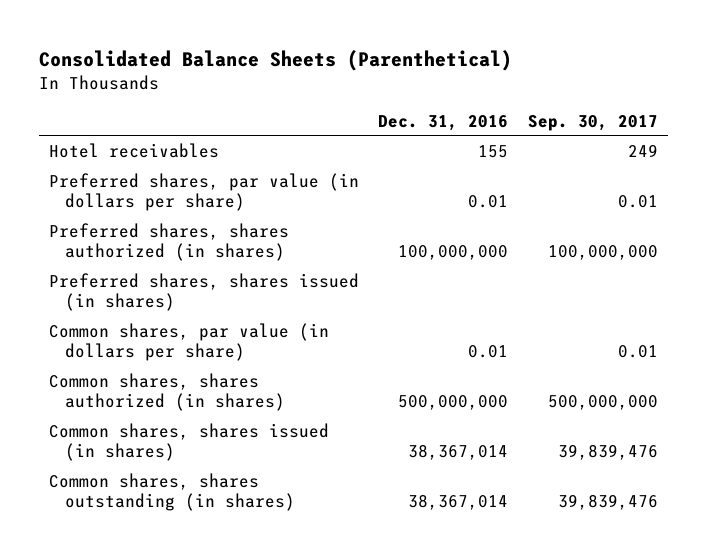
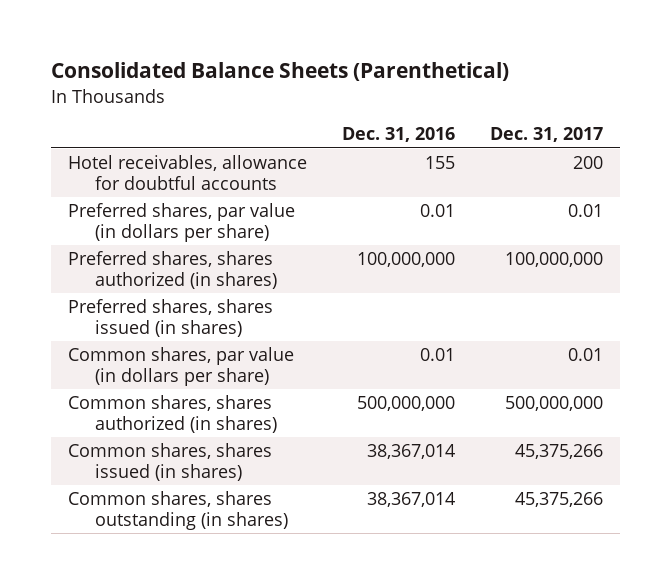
- | Dec. 31, 2016 | Sep. 30, 2017
+ | Dec. 31, 2016 | Dec. 31, 2017
- Hotel receivables | 155 | 249
+ Hotel receivables, allowance for doubtful accounts | 155 | 200

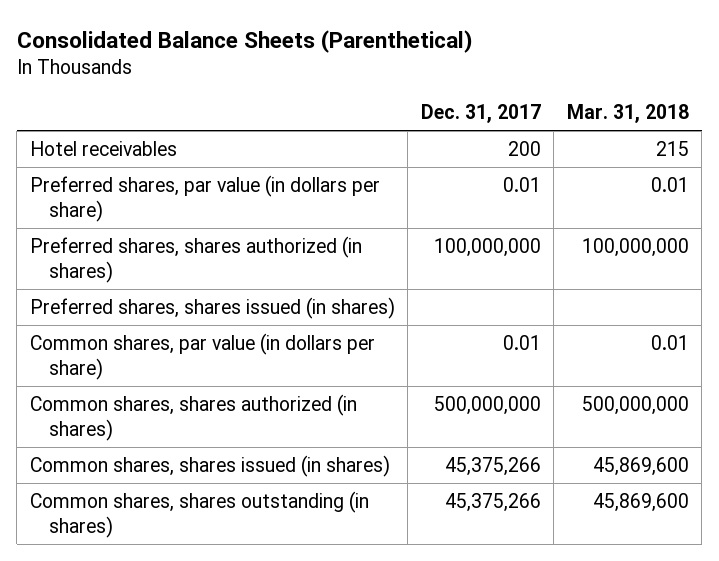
- | Dec. 31, 2016 | Dec. 31, 2017
+ | Dec. 31, 2017 | Mar. 31, 2018
- Hotel receivables, allowance for doubtful accounts | 155 | 200
+ Hotel receivables | 200 | 215

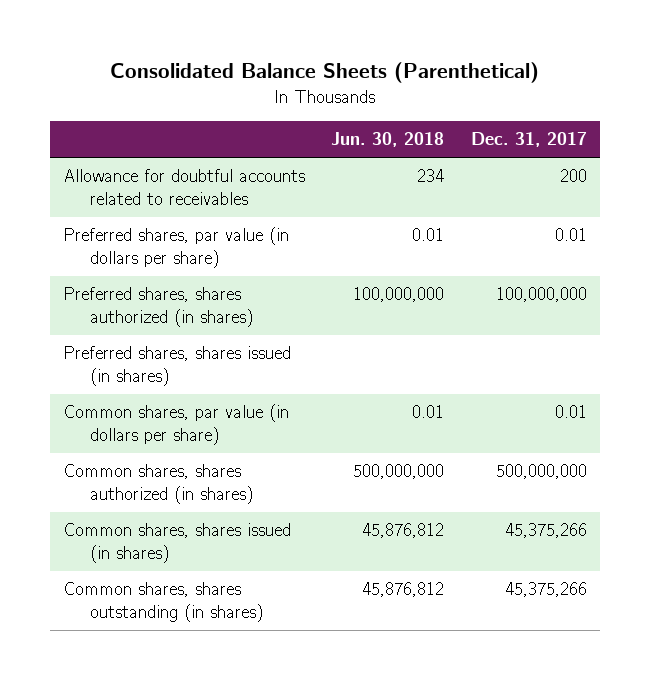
- | Dec. 31, 2017 | Mar. 31, 2018
+ | Jun. 30, 2018 | Dec. 31, 2017
- Hotel receivables | 200 | 215
+ Allowance for doubtful accounts related to receivables | 234 | 200

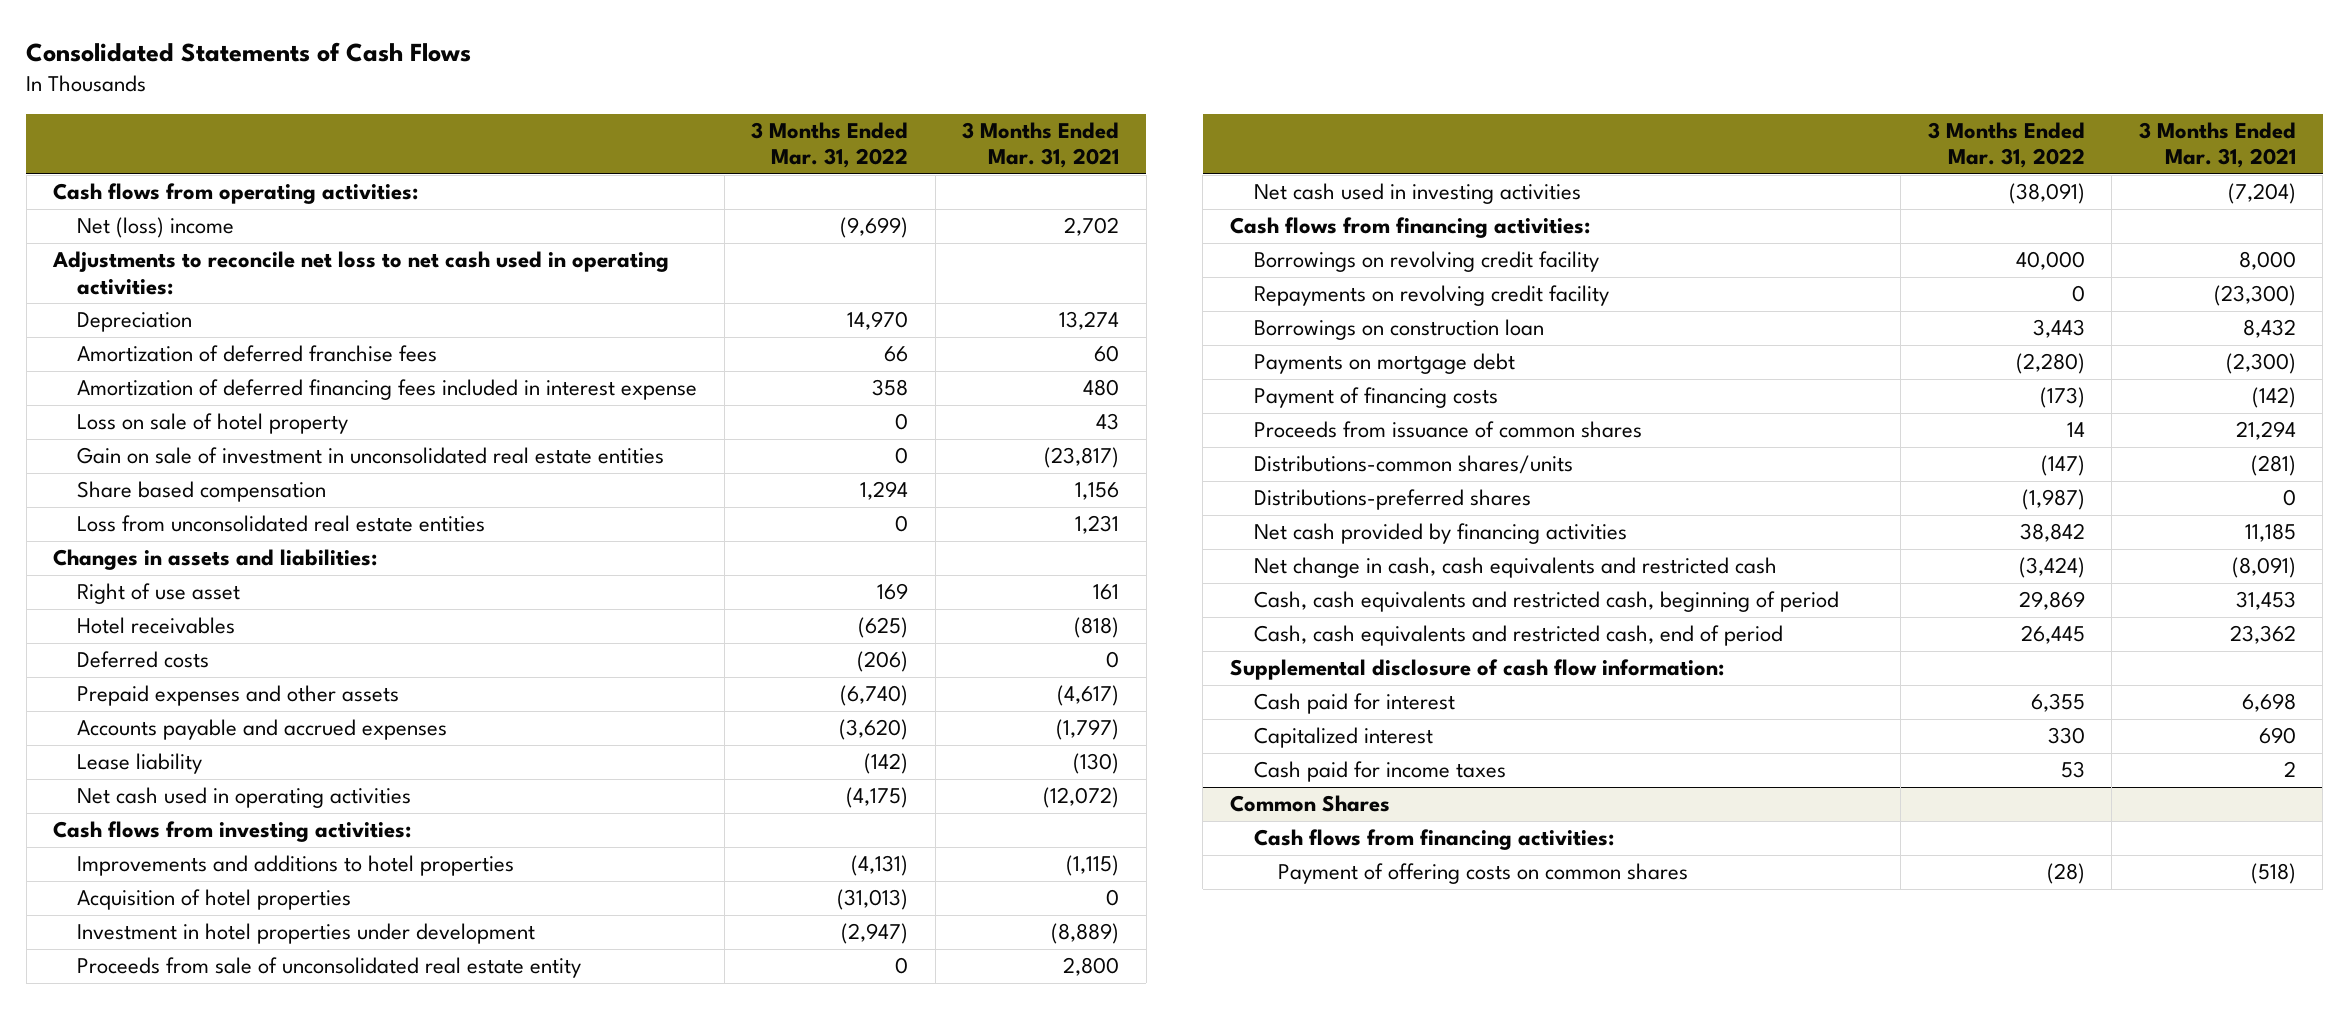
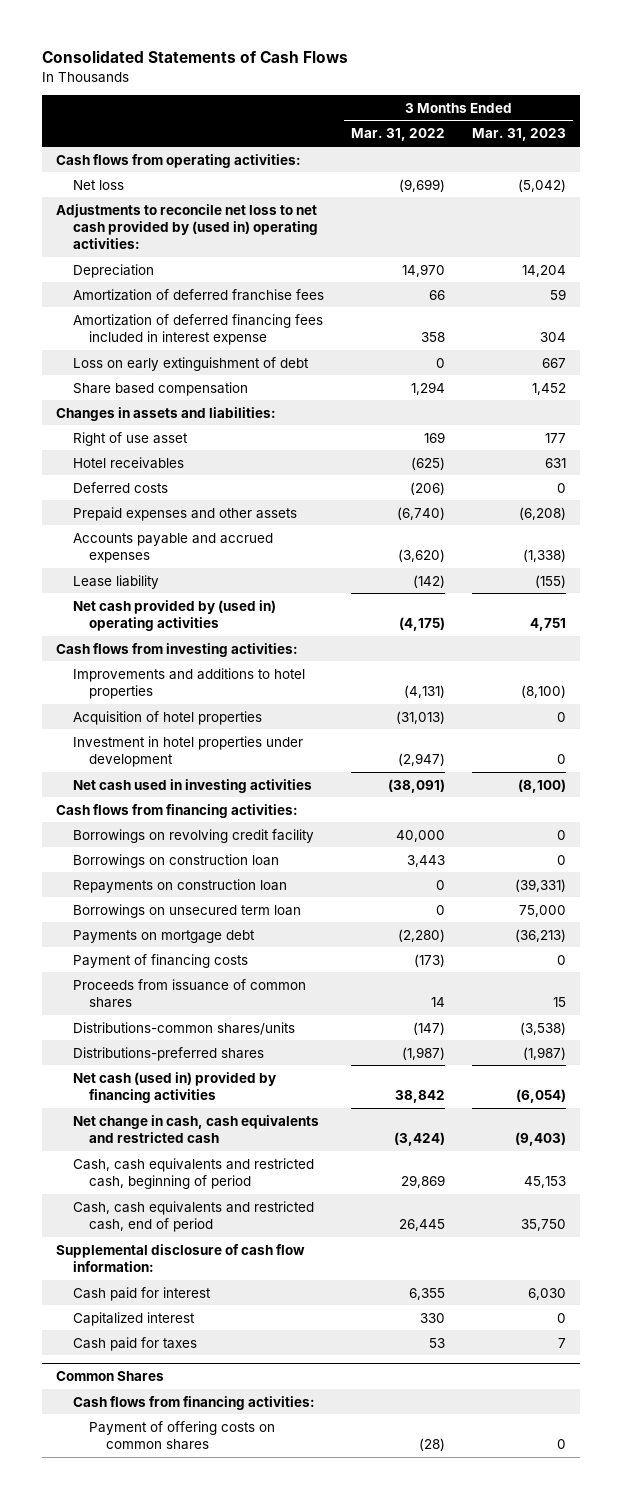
- | 3 Months Ended Mar. 31, 2022 | 3 Months Ended Mar. 31, 2021
+ | 3 Months Ended Mar. 31, 2022 | 3 Months Ended Mar. 31, 2023
- Net (loss) income | (9,699) | 2,702
- Adjustments to reconcile net loss to net cash used in operating activities:
+ Net loss | (9,699) | (5,042)
+ Adjustments to reconcile net loss to net cash provided by (used in) operating activities:
- Loss on sale of hotel property | 0 | 43
- Gain on sale of investment in unconsolidated real estate entities | 0 | (23,817)
+ Loss on early extinguishment of debt | 0 | 667
- Loss from unconsolidated real estate entities | 0 | 1,231
- Net cash used in operating activities | (4,175) | (12,072)
+ Net cash provided by (used in) operating activities | (4,175) | 4,751
- Proceeds from sale of unconsolidated real estate entity | 0 | 2,800
- Repayments on revolving credit facility | 0 | (23,300)
+ Repayments on construction loan | 0 | (39,331)
+ Borrowings on unsecured term loan | 0 | 75,000
- Net cash provided by financing activities | 38,842 | 11,185
+ Net cash (used in) provided by financing activities | 38,842 | (6,054)
- Cash paid for income taxes | 53 | 2
+ Cash paid for taxes | 53 | 7

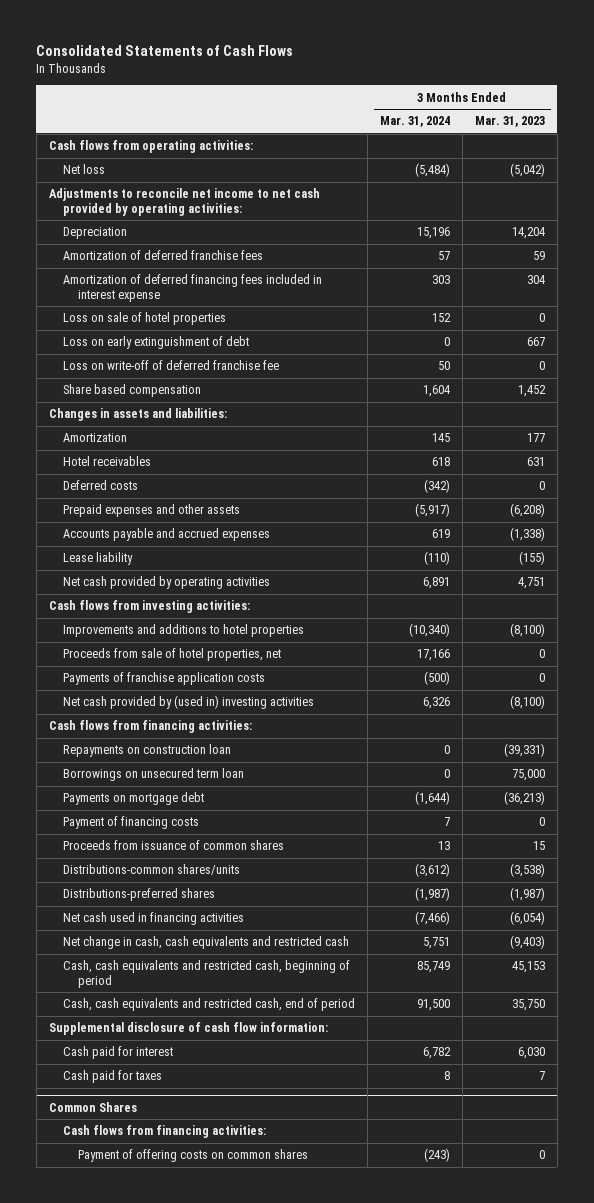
- | 3 Months Ended Mar. 31, 2022 | 3 Months Ended Mar. 31, 2023
+ | 3 Months Ended Mar. 31, 2024 | 3 Months Ended Mar. 31, 2023
- Adjustments to reconcile net loss to net cash provided by (used in) operating activities:
+ Adjustments to reconcile net income to net cash provided by operating activities:
+ Loss on sale of hotel properties | 152 | 0
+ Loss on write-off of deferred franchise fee | 50 | 0
- Right of use asset | 169 | 177
+ Amortization | 145 | 177
- Net cash provided by (used in) operating activities | (4,175) | 4,751
+ Net cash provided by operating activities | 6,891 | 4,751
- Acquisition of hotel properties | (31,013) | 0
- Investment in hotel properties under development | (2,947) | 0
- Net cash used in investing activities | (38,091) | (8,100)
+ Proceeds from sale of hotel properties, net | 17,166 | 0
+ Payments of franchise application costs | (500) | 0
+ Net cash provided by (used in) investing activities | 6,326 | (8,100)
- Borrowings on revolving credit facility | 40,000 | 0
- Borrowings on construction loan | 3,443 | 0
- Net cash (used in) provided by financing activities | 38,842 | (6,054)
+ Net cash used in financing activities | (7,466) | (6,054)
- Capitalized interest | 330 | 0

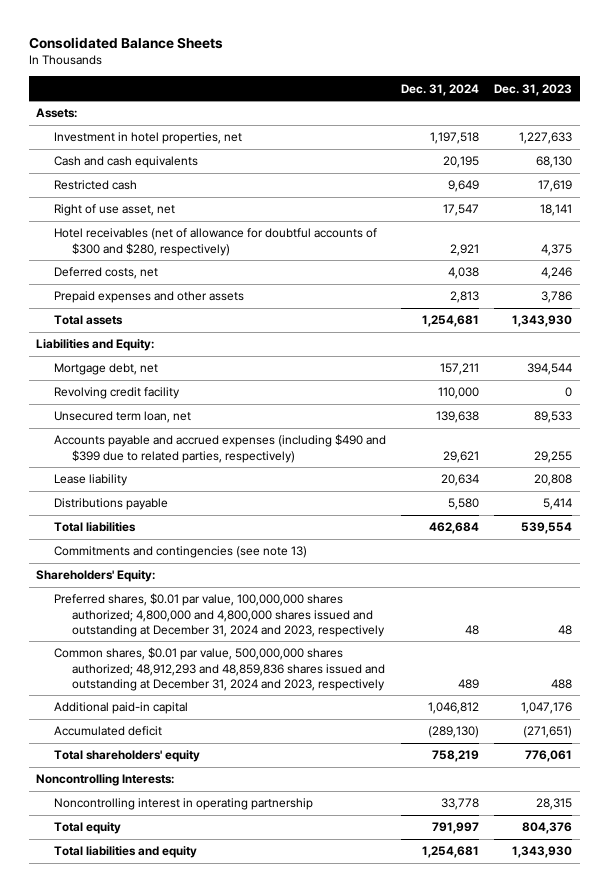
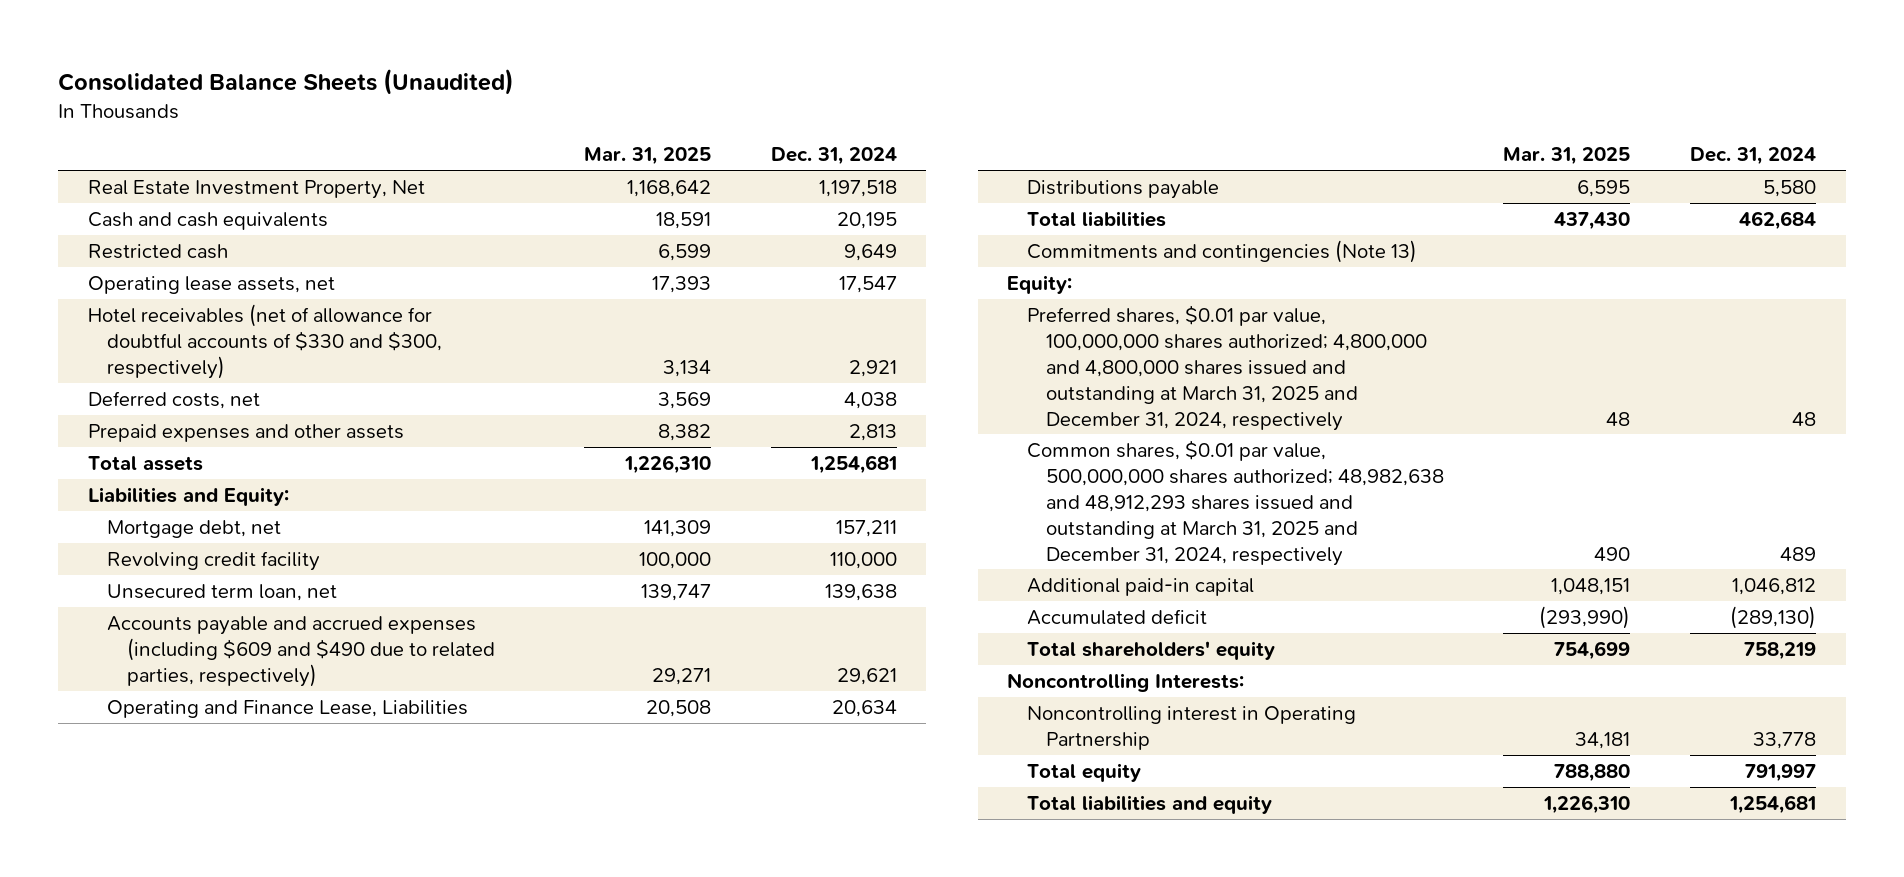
- Consolidated Balance Sheets
+ Consolidated Balance Sheets (Unaudited)
- | Dec. 31, 2024 | Dec. 31, 2023
+ | Mar. 31, 2025 | Dec. 31, 2024
- Assets:
- Investment in hotel properties, net | 1,197,518 | 1,227,633
+ Real Estate Investment Property, Net | 1,168,642 | 1,197,518
- Right of use asset, net | 17,547 | 18,141
- Hotel receivables (net of allowance for doubtful accounts of $300 and $280, respectively) | 2,921 | 4,375
+ Operating lease assets, net | 17,393 | 17,547
+ Hotel receivables (net of allowance for doubtful accounts of $330 and $300, respectively) | 3,134 | 2,921
- Accounts payable and accrued expenses (including $490 and $399 due to related parties, respectively) | 29,621 | 29,255
- Lease liability | 20,634 | 20,808
+ Accounts payable and accrued expenses (including $609 and $490 due to related parties, respectively) | 29,271 | 29,621
+ Operating and Finance Lease, Liabilities | 20,508 | 20,634
- Commitments and contingencies (see note 13)
- Shareholders' Equity:
- Preferred shares, $0.01 par value, 100,000,000 shares authorized; 4,800,000 and 4,800,000 shares issued and outstanding at December 31, 2024 and 2023, respectively | 48 | 48
- Common shares, $0.01 par value, 500,000,000 shares authorized; 48,912,293 and 48,859,836 shares issued and outstanding at December 31, 2024 and 2023, respectively | 489 | 488
+ Commitments and contingencies (Note 13)
+ Equity:
+ Preferred shares, $0.01 par value, 100,000,000 shares authorized; 4,800,000 and 4,800,000 shares issued and outstanding at March 31, 2025 and December 31, 2024, respectively | 48 | 48
+ Common shares, $0.01 par value, 500,000,000 shares authorized; 48,982,638 and 48,912,293 shares issued and outstanding at March 31, 2025 and December 31, 2024, respectively | 490 | 489
- Noncontrolling interest in operating partnership | 33,778 | 28,315
+ Noncontrolling interest in Operating Partnership | 34,181 | 33,778

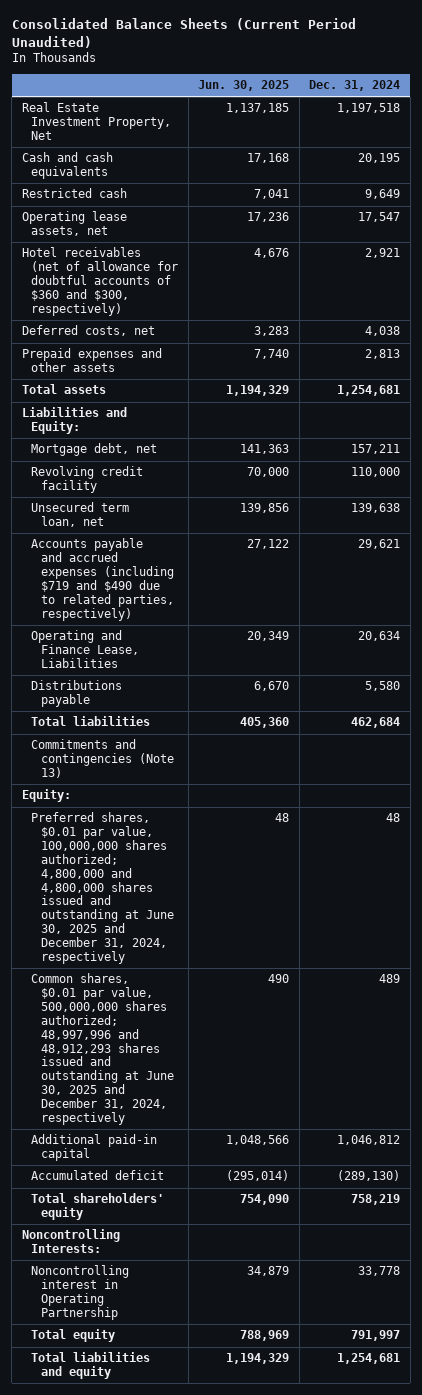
- Consolidated Balance Sheets (Unaudited)
+ Consolidated Balance Sheets (Current Period Unaudited)
- | Mar. 31, 2025 | Dec. 31, 2024
+ | Jun. 30, 2025 | Dec. 31, 2024
- Hotel receivables (net of allowance for doubtful accounts of $330 and $300, respectively) | 3,134 | 2,921
+ Hotel receivables (net of allowance for doubtful accounts of $360 and $300, respectively) | 4,676 | 2,921
- Accounts payable and accrued expenses (including $609 and $490 due to related parties, respectively) | 29,271 | 29,621
+ Accounts payable and accrued expenses (including $719 and $490 due to related parties, respectively) | 27,122 | 29,621
- Preferred shares, $0.01 par value, 100,000,000 shares authorized; 4,800,000 and 4,800,000 shares issued and outstanding at March 31, 2025 and December 31, 2024, respectively | 48 | 48
- Common shares, $0.01 par value, 500,000,000 shares authorized; 48,982,638 and 48,912,293 shares issued and outstanding at March 31, 2025 and December 31, 2024, respectively | 490 | 489
+ Preferred shares, $0.01 par value, 100,000,000 shares authorized; 4,800,000 and 4,800,000 shares issued and outstanding at June 30, 2025 and December 31, 2024, respectively | 48 | 48
+ Common shares, $0.01 par value, 500,000,000 shares authorized; 48,997,996 and 48,912,293 shares issued and outstanding at June 30, 2025 and December 31, 2024, respectively | 490 | 489

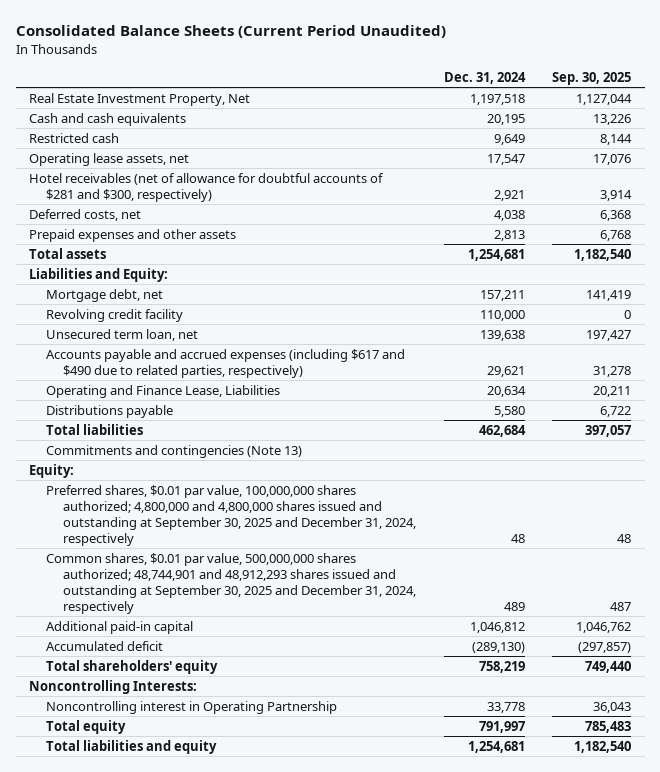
- | Jun. 30, 2025 | Dec. 31, 2024
+ | Dec. 31, 2024 | Sep. 30, 2025
- Hotel receivables (net of allowance for doubtful accounts of $360 and $300, respectively) | 4,676 | 2,921
+ Hotel receivables (net of allowance for doubtful accounts of $281 and $300, respectively) | 2,921 | 3,914
- Accounts payable and accrued expenses (including $719 and $490 due to related parties, respectively) | 27,122 | 29,621
+ Accounts payable and accrued expenses (including $617 and $490 due to related parties, respectively) | 29,621 | 31,278
- Preferred shares, $0.01 par value, 100,000,000 shares authorized; 4,800,000 and 4,800,000 shares issued and outstanding at June 30, 2025 and December 31, 2024, respectively | 48 | 48
- Common shares, $0.01 par value, 500,000,000 shares authorized; 48,997,996 and 48,912,293 shares issued and outstanding at June 30, 2025 and December 31, 2024, respectively | 490 | 489
+ Preferred shares, $0.01 par value, 100,000,000 shares authorized; 4,800,000 and 4,800,000 shares issued and outstanding at September 30, 2025 and December 31, 2024, respectively | 48 | 48
+ Common shares, $0.01 par value, 500,000,000 shares authorized; 48,744,901 and 48,912,293 shares issued and outstanding at September 30, 2025 and December 31, 2024, respectively | 489 | 487

